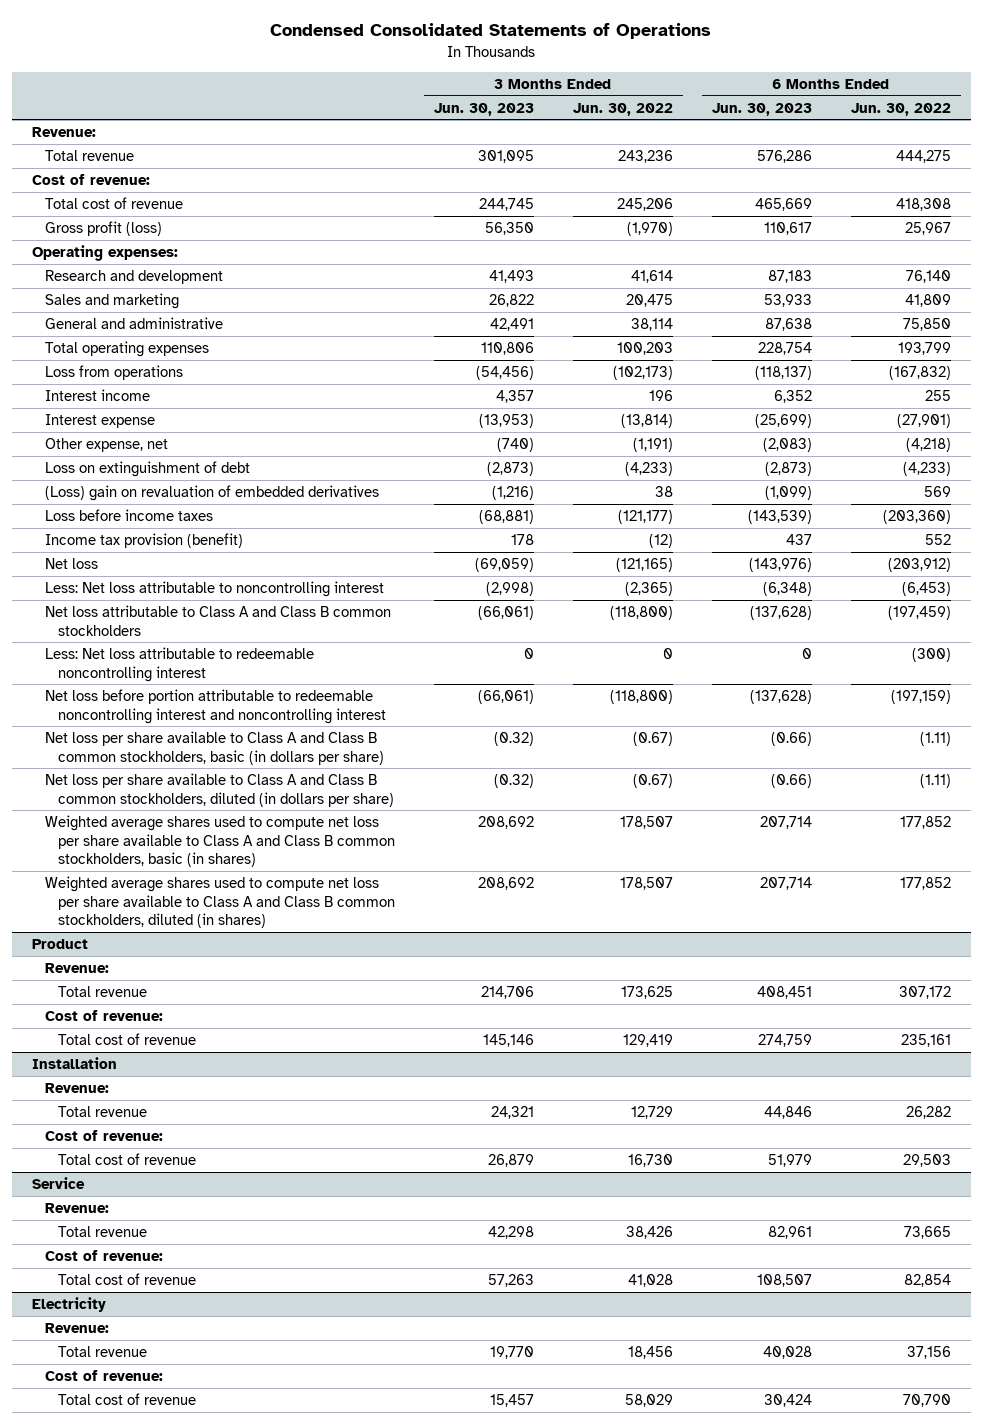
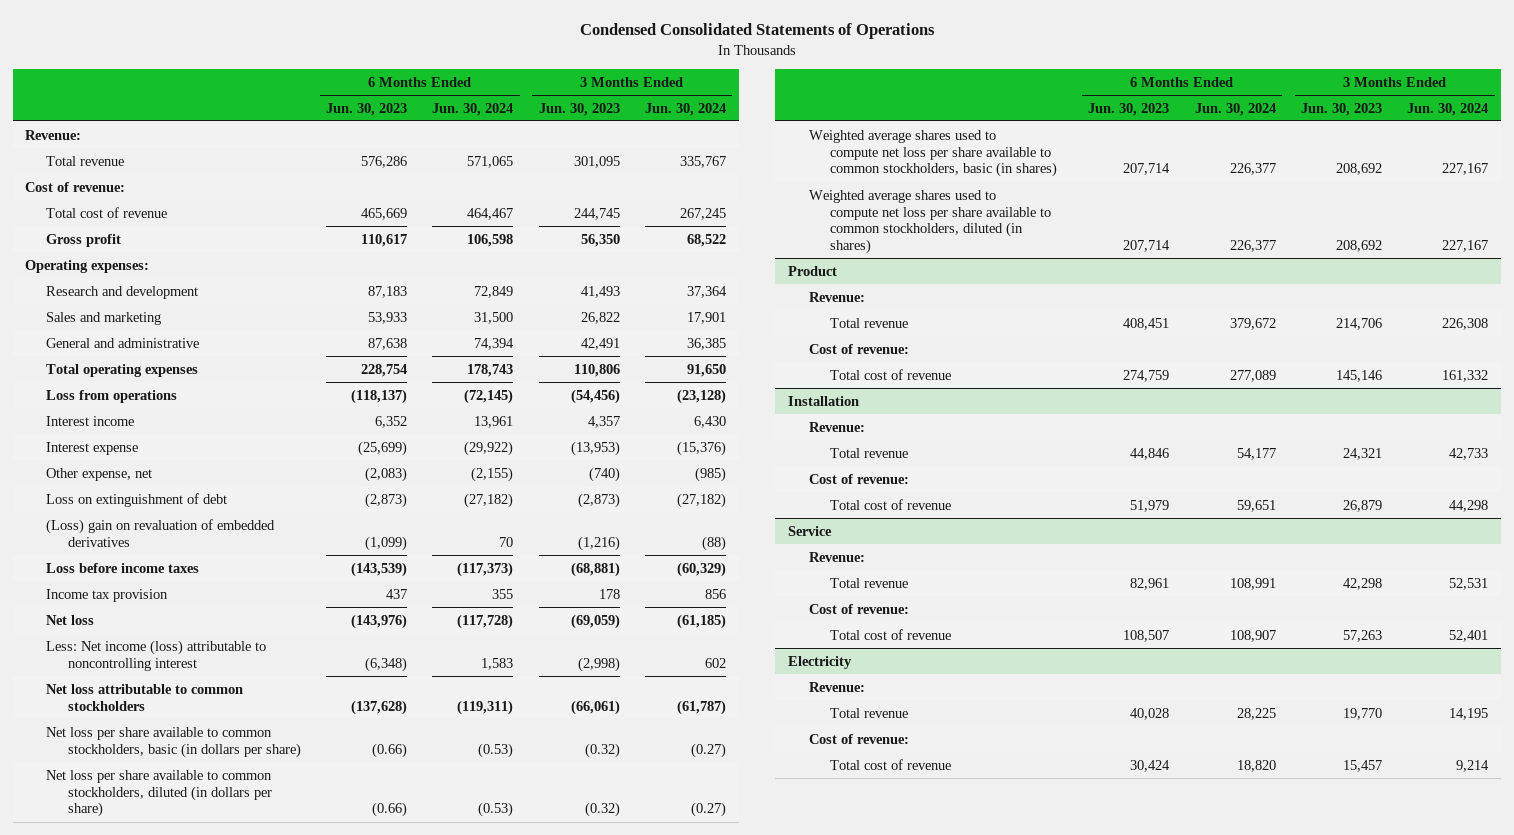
- | 3 Months Ended Jun. 30, 2023 | 3 Months Ended Jun. 30, 2022 | 6 Months Ended Jun. 30, 2023 | 6 Months Ended Jun. 30, 2022
+ | 6 Months Ended Jun. 30, 2023 | 6 Months Ended Jun. 30, 2024 | 3 Months Ended Jun. 30, 2023 | 3 Months Ended Jun. 30, 2024
- Gross profit (loss) | 56,350 | (1,970) | 110,617 | 25,967
+ Gross profit | 110,617 | 106,598 | 56,350 | 68,522
- Income tax provision (benefit) | 178 | (12) | 437 | 552
+ Income tax provision | 437 | 355 | 178 | 856
- Less: Net loss attributable to noncontrolling interest | (2,998) | (2,365) | (6,348) | (6,453)
- Net loss attributable to Class A and Class B common stockholders | (66,061) | (118,800) | (137,628) | (197,459)
- Less: Net loss attributable to redeemable noncontrolling interest | 0 | 0 | 0 | (300)
- Net loss before portion attributable to redeemable noncontrolling interest and noncontrolling interest | (66,061) | (118,800) | (137,628) | (197,159)
- Net loss per share available to Class A and Class B common stockholders, basic (in dollars per share) | (0.32) | (0.67) | (0.66) | (1.11)
- Net loss per share available to Class A and Class B common stockholders, diluted (in dollars per share) | (0.32) | (0.67) | (0.66) | (1.11)
- Weighted average shares used to compute net loss per share available to Class A and Class B common stockholders, basic (in shares) | 208,692 | 178,507 | 207,714 | 177,852
- Weighted average shares used to compute net loss per share available to Class A and Class B common stockholders, diluted (in shares) | 208,692 | 178,507 | 207,714 | 177,852
+ Less: Net income (loss) attributable to noncontrolling interest | (6,348) | 1,583 | (2,998) | 602
+ Net loss attributable to common stockholders | (137,628) | (119,311) | (66,061) | (61,787)
+ Net loss per share available to common stockholders, basic (in dollars per share) | (0.66) | (0.53) | (0.32) | (0.27)
+ Net loss per share available to common stockholders, diluted (in dollars per share) | (0.66) | (0.53) | (0.32) | (0.27)
+ Weighted average shares used to compute net loss per share available to common stockholders, basic (in shares) | 207,714 | 226,377 | 208,692 | 227,167
+ Weighted average shares used to compute net loss per share available to common stockholders, diluted (in shares) | 207,714 | 226,377 | 208,692 | 227,167

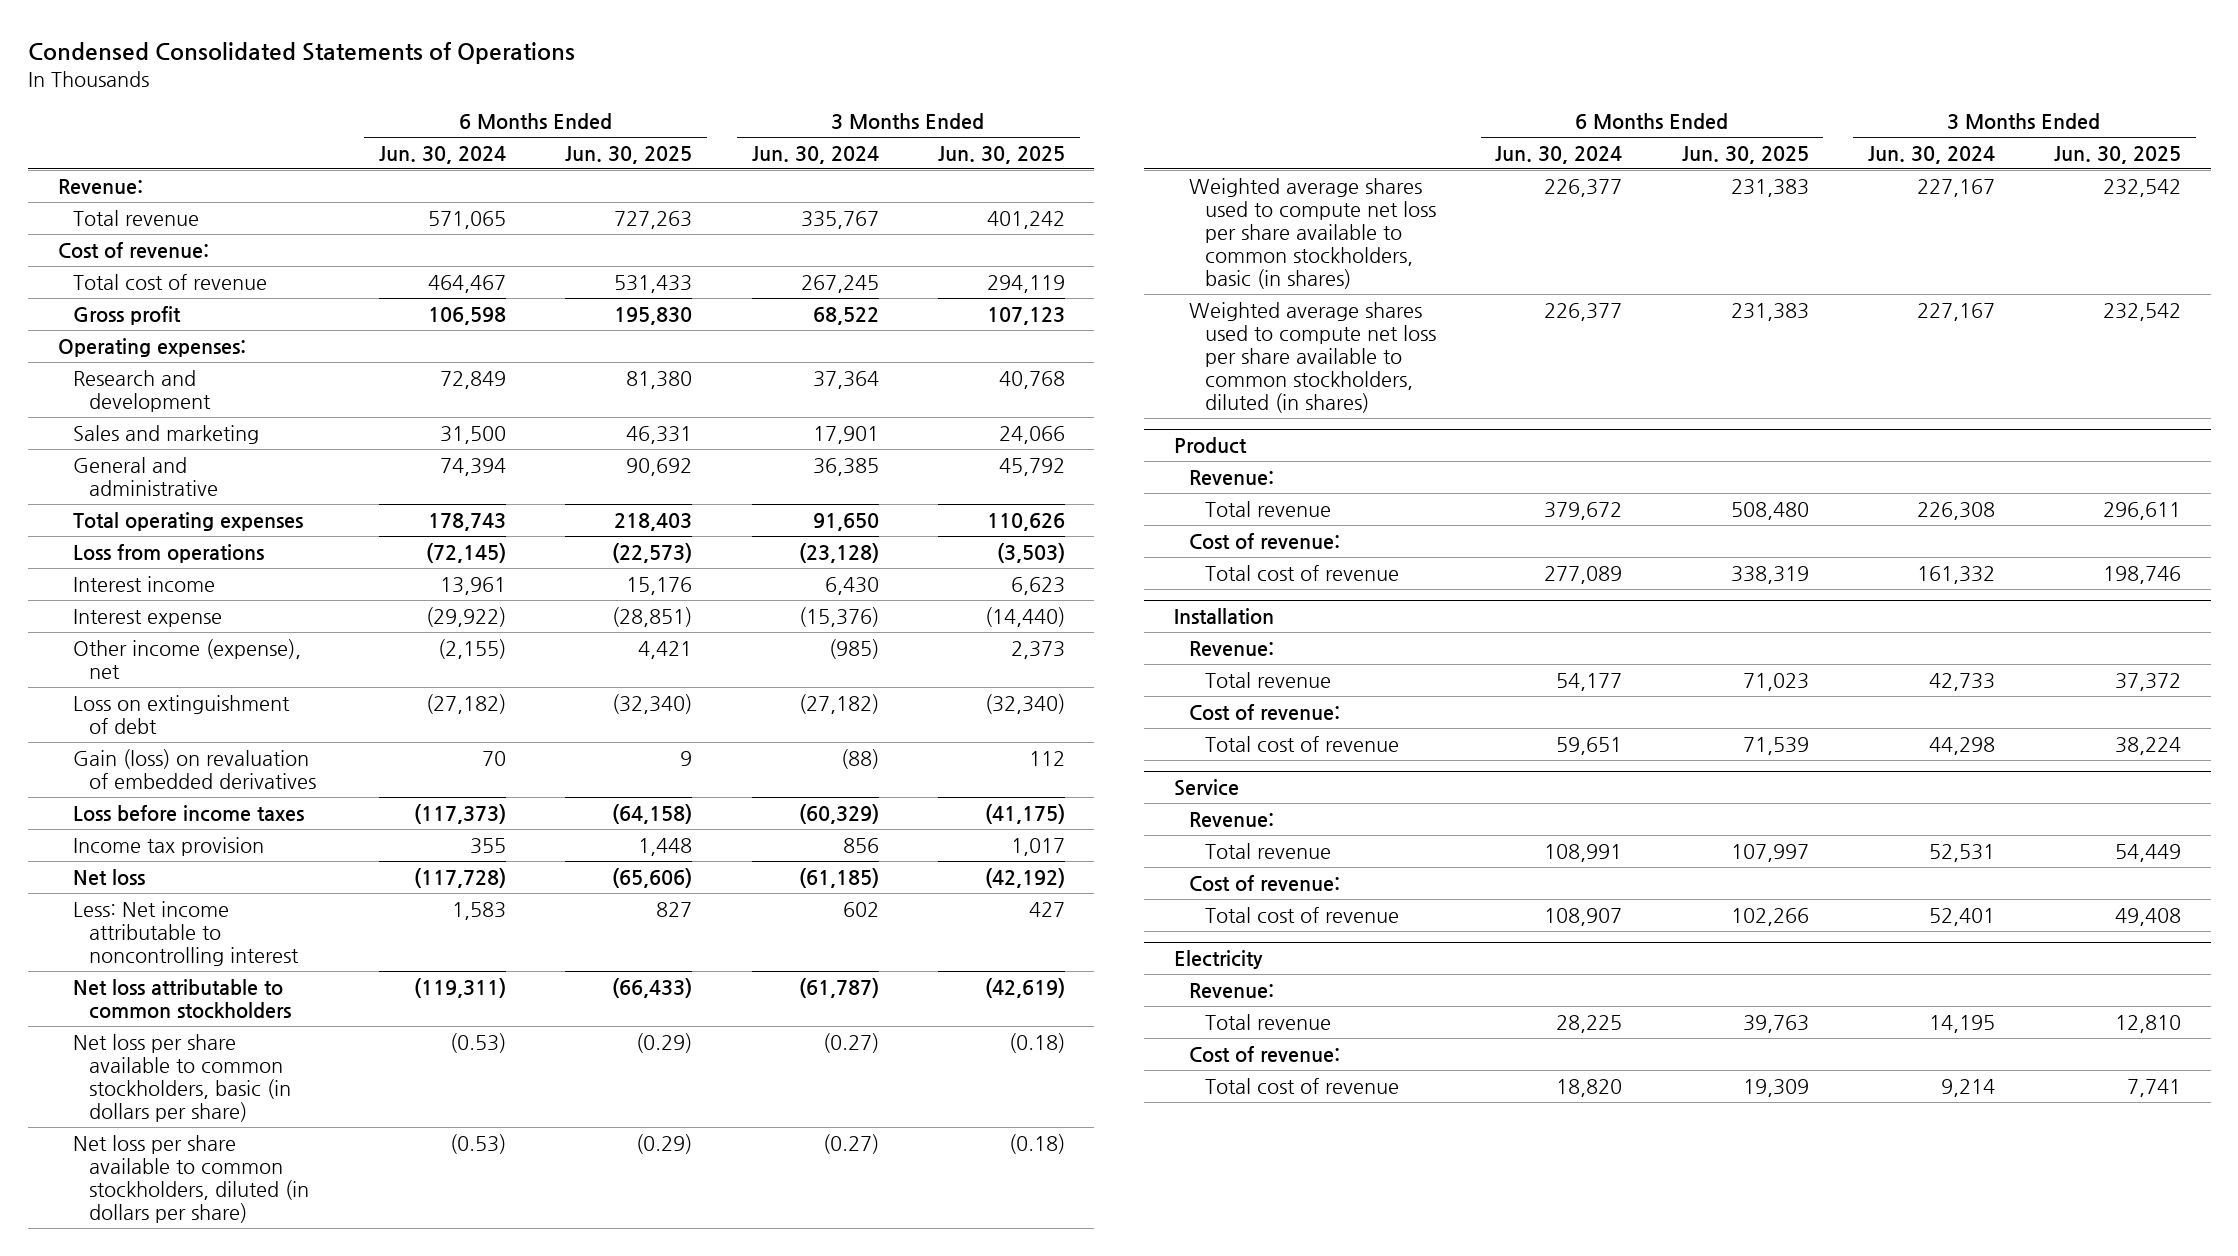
- | 6 Months Ended Jun. 30, 2023 | 6 Months Ended Jun. 30, 2024 | 3 Months Ended Jun. 30, 2023 | 3 Months Ended Jun. 30, 2024
+ | 6 Months Ended Jun. 30, 2024 | 6 Months Ended Jun. 30, 2025 | 3 Months Ended Jun. 30, 2024 | 3 Months Ended Jun. 30, 2025
- Other expense, net | (2,083) | (2,155) | (740) | (985)
+ Other income (expense), net | (2,155) | 4,421 | (985) | 2,373
- (Loss) gain on revaluation of embedded derivatives | (1,099) | 70 | (1,216) | (88)
+ Gain (loss) on revaluation of embedded derivatives | 70 | 9 | (88) | 112
- Less: Net income (loss) attributable to noncontrolling interest | (6,348) | 1,583 | (2,998) | 602
+ Less: Net income attributable to noncontrolling interest | 1,583 | 827 | 602 | 427

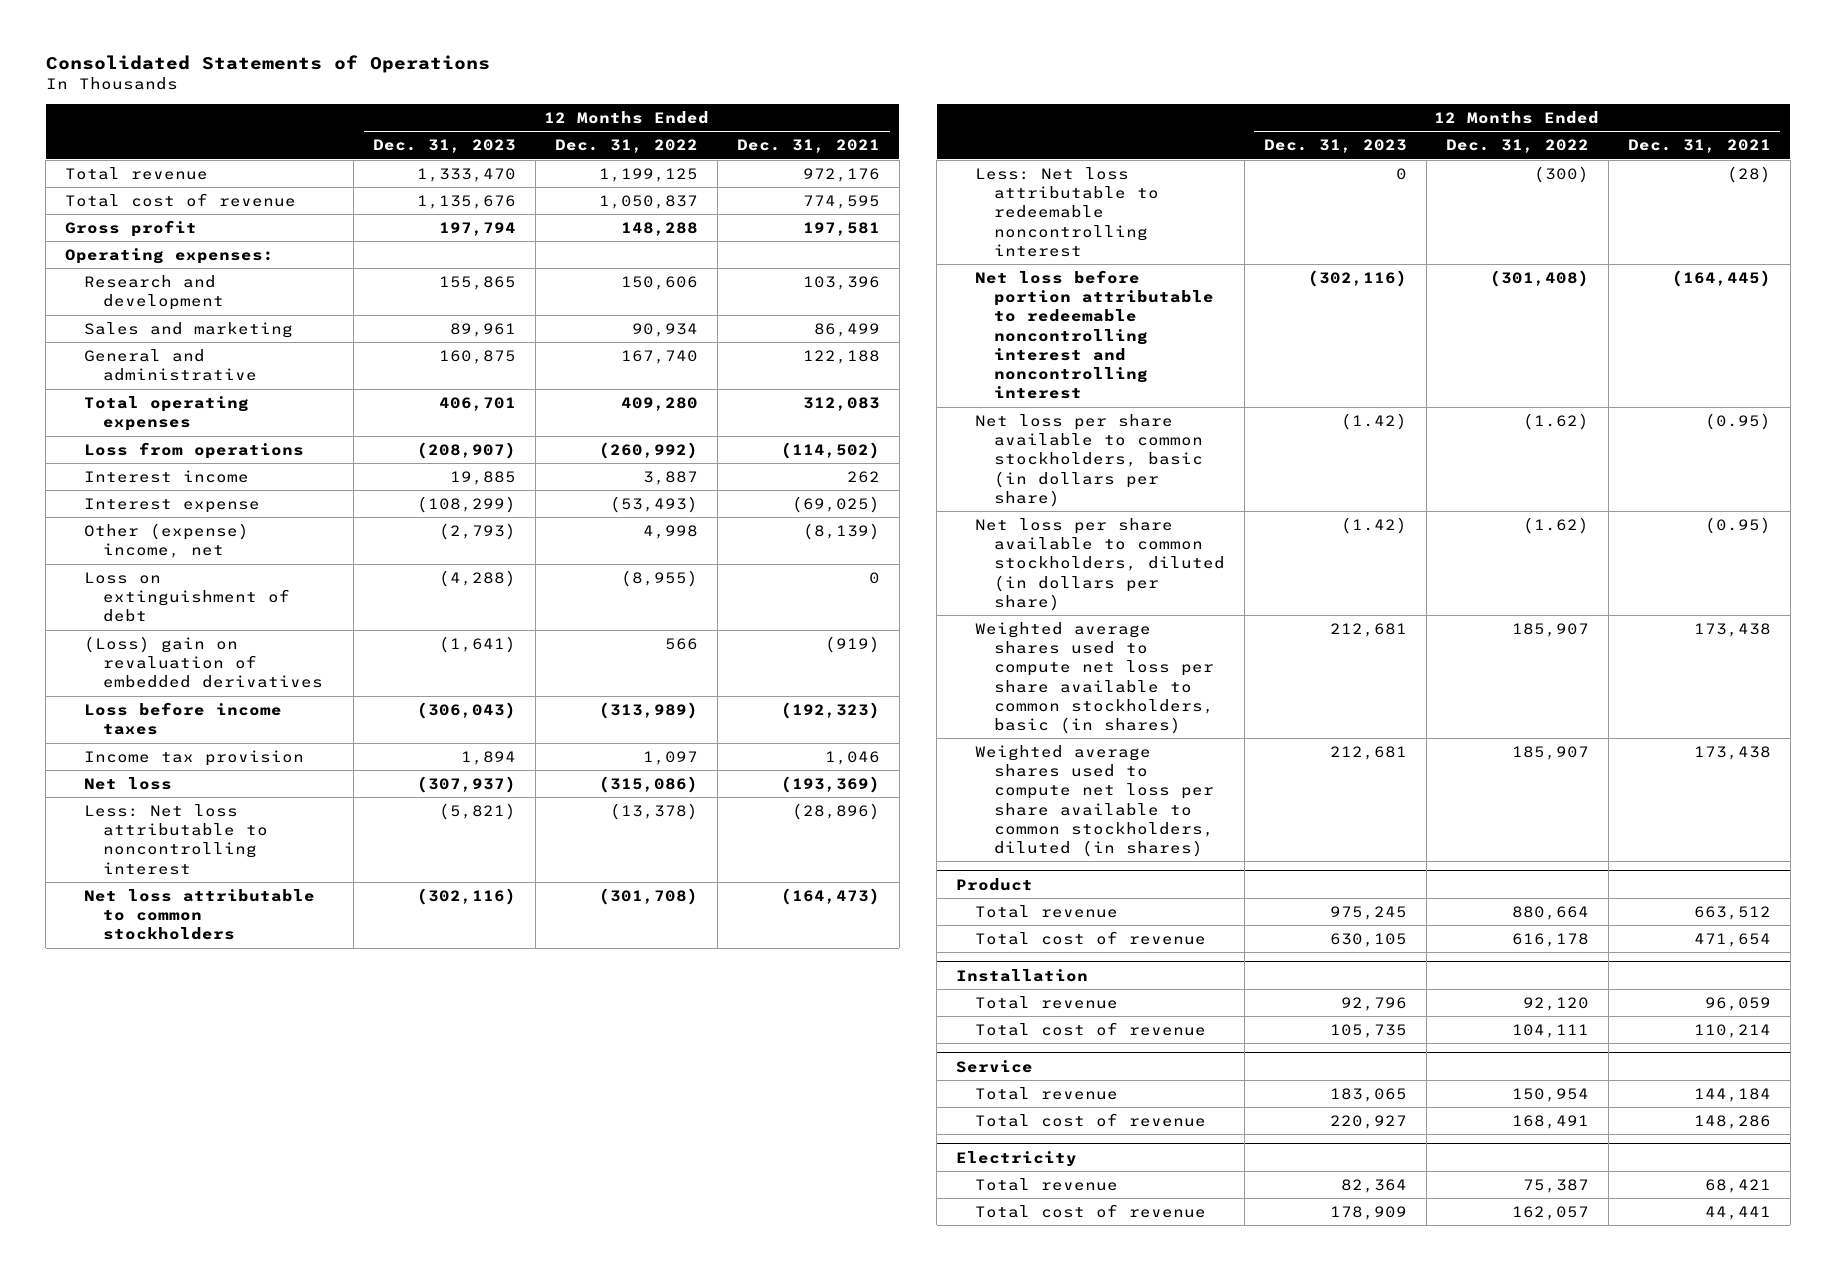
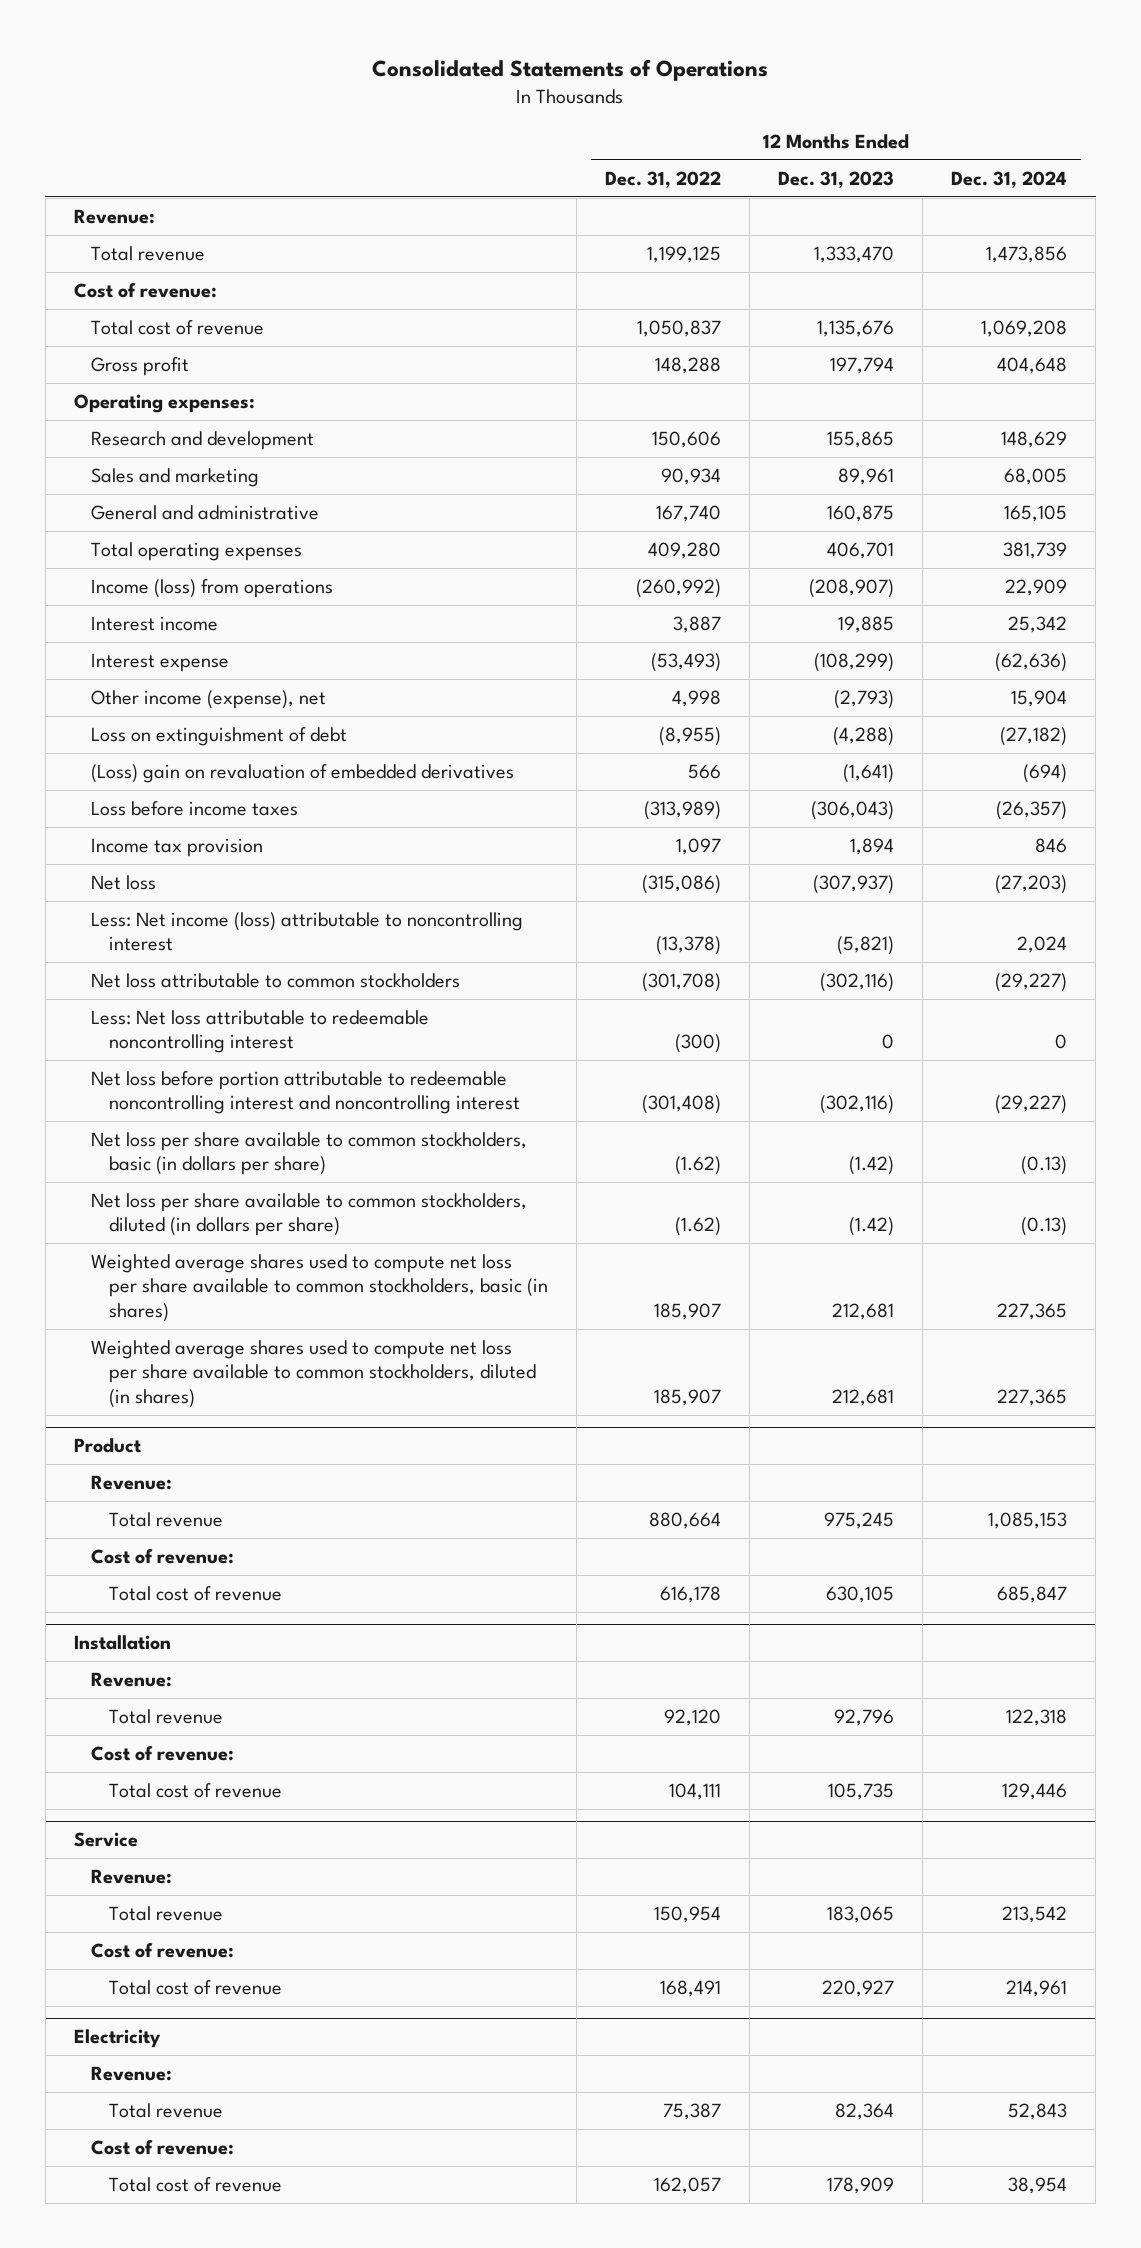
- | 12 Months Ended Dec. 31, 2023 | 12 Months Ended Dec. 31, 2022 | 12 Months Ended Dec. 31, 2021
+ | 12 Months Ended Dec. 31, 2022 | 12 Months Ended Dec. 31, 2023 | 12 Months Ended Dec. 31, 2024
+ Revenue:
+ Cost of revenue:
- Loss from operations | (208,907) | (260,992) | (114,502)
+ Income (loss) from operations | (260,992) | (208,907) | 22,909
- Other (expense) income, net | (2,793) | 4,998 | (8,139)
+ Other income (expense), net | 4,998 | (2,793) | 15,904
- Less: Net loss attributable to noncontrolling interest | (5,821) | (13,378) | (28,896)
+ Less: Net income (loss) attributable to noncontrolling interest | (13,378) | (5,821) | 2,024
@ Product
+ Revenue:
+ Cost of revenue:
@ Installation
+ Revenue:
+ Cost of revenue:
@ Service
+ Revenue:
+ Cost of revenue:
@ Electricity
+ Revenue:
+ Cost of revenue:

